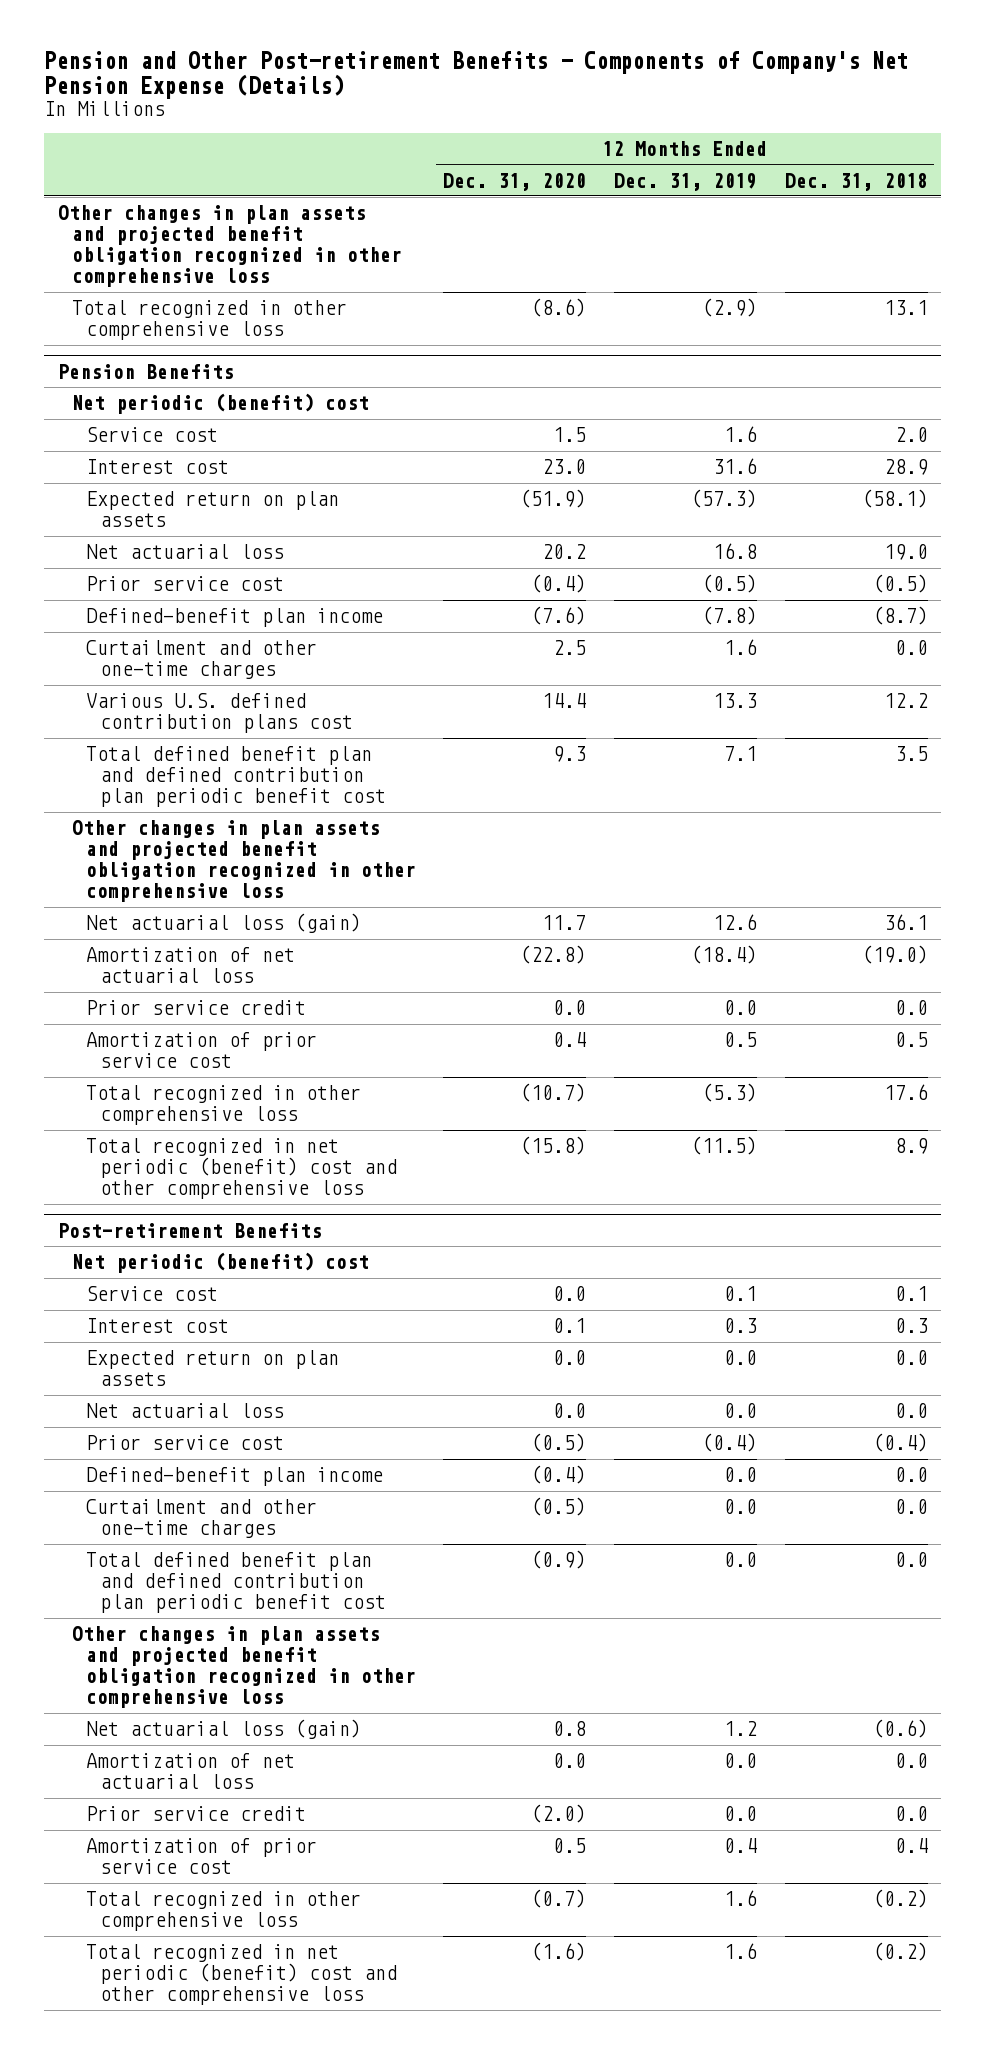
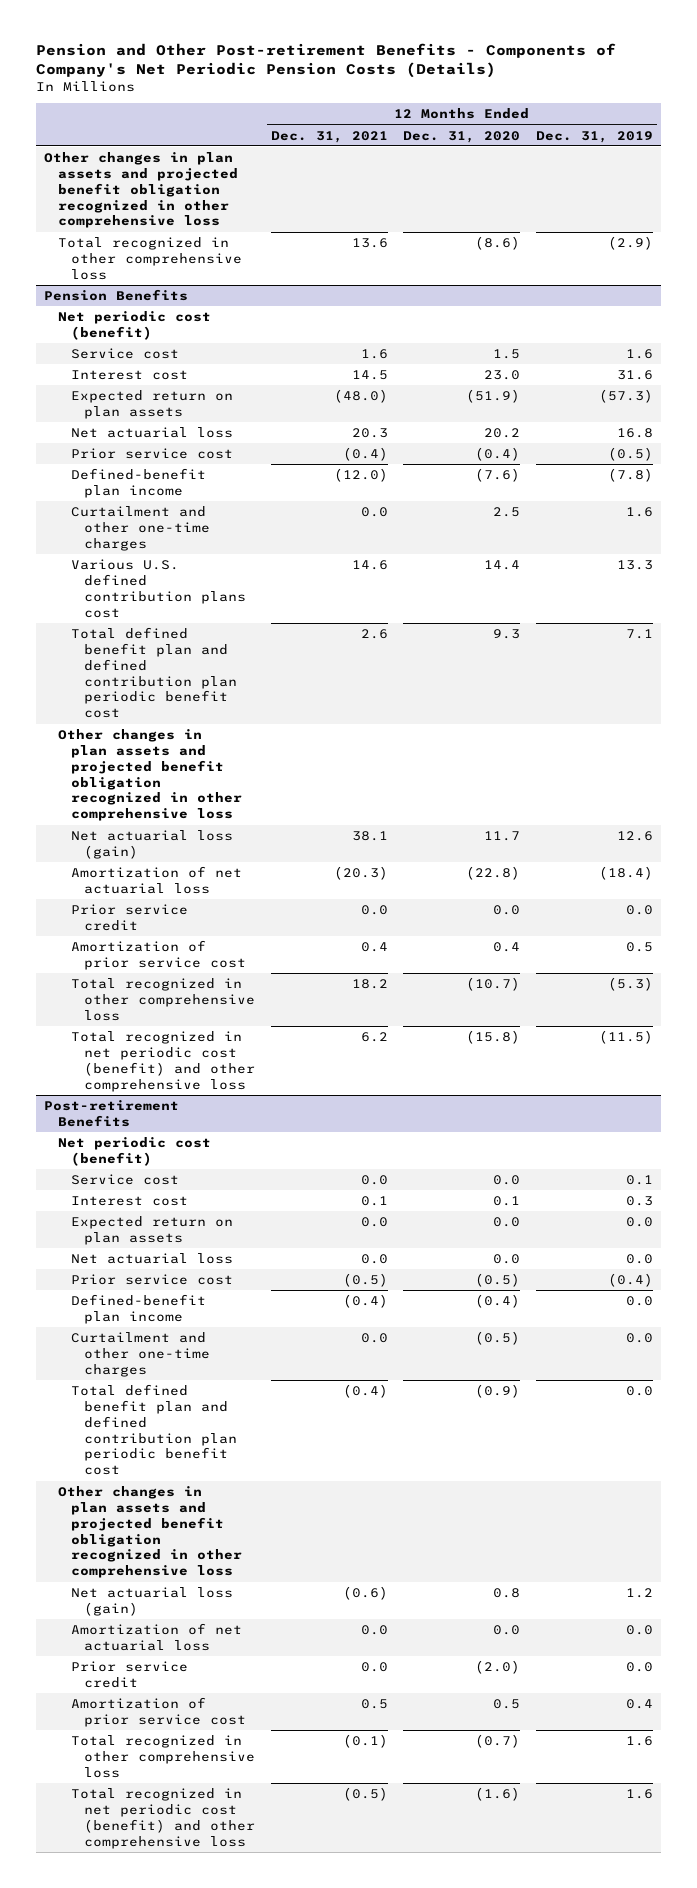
- Pension and Other Post-retirement Benefits - Components of Company's Net Pension Expense (Details)
+ Pension and Other Post-retirement Benefits - Components of Company's Net Periodic Pension Costs (Details)
- | 12 Months Ended Dec. 31, 2020 | 12 Months Ended Dec. 31, 2019 | 12 Months Ended Dec. 31, 2018
+ | 12 Months Ended Dec. 31, 2021 | 12 Months Ended Dec. 31, 2020 | 12 Months Ended Dec. 31, 2019
@ Pension Benefits
- Net periodic (benefit) cost
+ Net periodic cost (benefit)
- Total recognized in net periodic (benefit) cost and other comprehensive loss | (15.8) | (11.5) | 8.9
+ Total recognized in net periodic cost (benefit) and other comprehensive loss | 6.2 | (15.8) | (11.5)
@ Post-retirement Benefits
- Net periodic (benefit) cost
+ Net periodic cost (benefit)
- Total recognized in net periodic (benefit) cost and other comprehensive loss | (1.6) | 1.6 | (0.2)
+ Total recognized in net periodic cost (benefit) and other comprehensive loss | (0.5) | (1.6) | 1.6

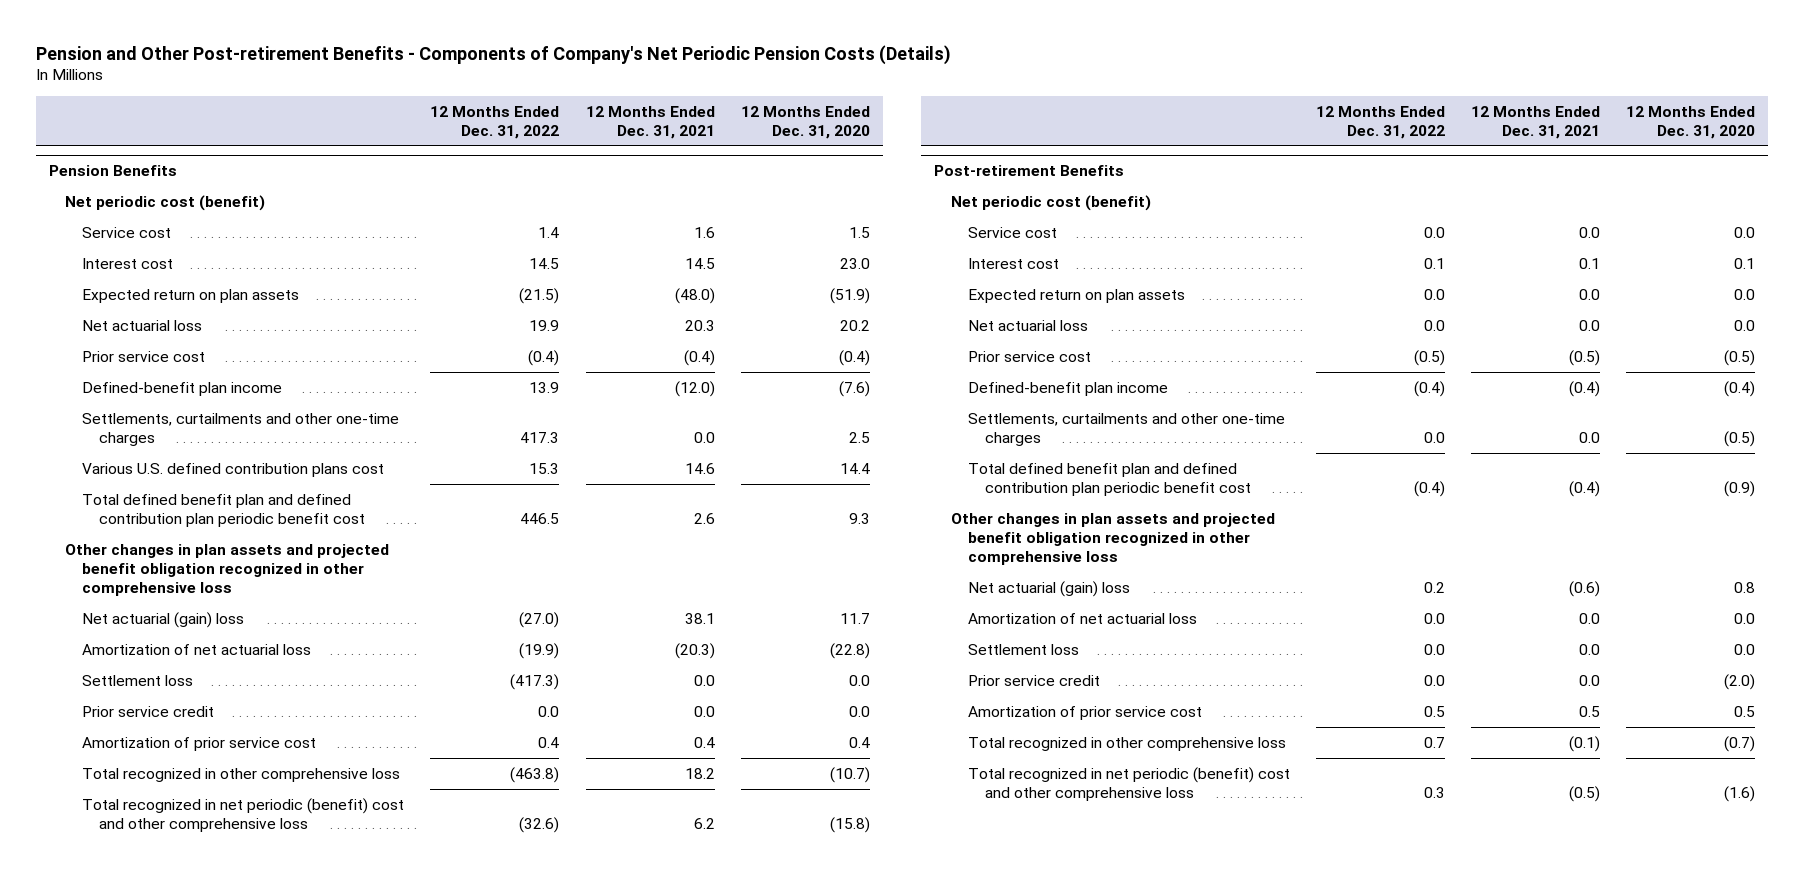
- | 12 Months Ended Dec. 31, 2021 | 12 Months Ended Dec. 31, 2020 | 12 Months Ended Dec. 31, 2019
+ | 12 Months Ended Dec. 31, 2022 | 12 Months Ended Dec. 31, 2021 | 12 Months Ended Dec. 31, 2020
- Other changes in plan assets and projected benefit obligation recognized in other comprehensive loss
- Total recognized in other comprehensive loss | 13.6 | (8.6) | (2.9)
@ Pension Benefits
- Curtailment and other one-time charges | 0.0 | 2.5 | 1.6
+ Settlements, curtailments and other one-time charges | 417.3 | 0.0 | 2.5
- Net actuarial loss (gain) | 38.1 | 11.7 | 12.6
+ Net actuarial (gain) loss | (27.0) | 38.1 | 11.7
+ Settlement loss | (417.3) | 0.0 | 0.0
- Total recognized in net periodic cost (benefit) and other comprehensive loss | 6.2 | (15.8) | (11.5)
+ Total recognized in net periodic (benefit) cost and other comprehensive loss | (32.6) | 6.2 | (15.8)
@ Post-retirement Benefits
- Curtailment and other one-time charges | 0.0 | (0.5) | 0.0
+ Settlements, curtailments and other one-time charges | 0.0 | 0.0 | (0.5)
- Net actuarial loss (gain) | (0.6) | 0.8 | 1.2
+ Net actuarial (gain) loss | 0.2 | (0.6) | 0.8
+ Settlement loss | 0.0 | 0.0 | 0.0
- Total recognized in net periodic cost (benefit) and other comprehensive loss | (0.5) | (1.6) | 1.6
+ Total recognized in net periodic (benefit) cost and other comprehensive loss | 0.3 | (0.5) | (1.6)

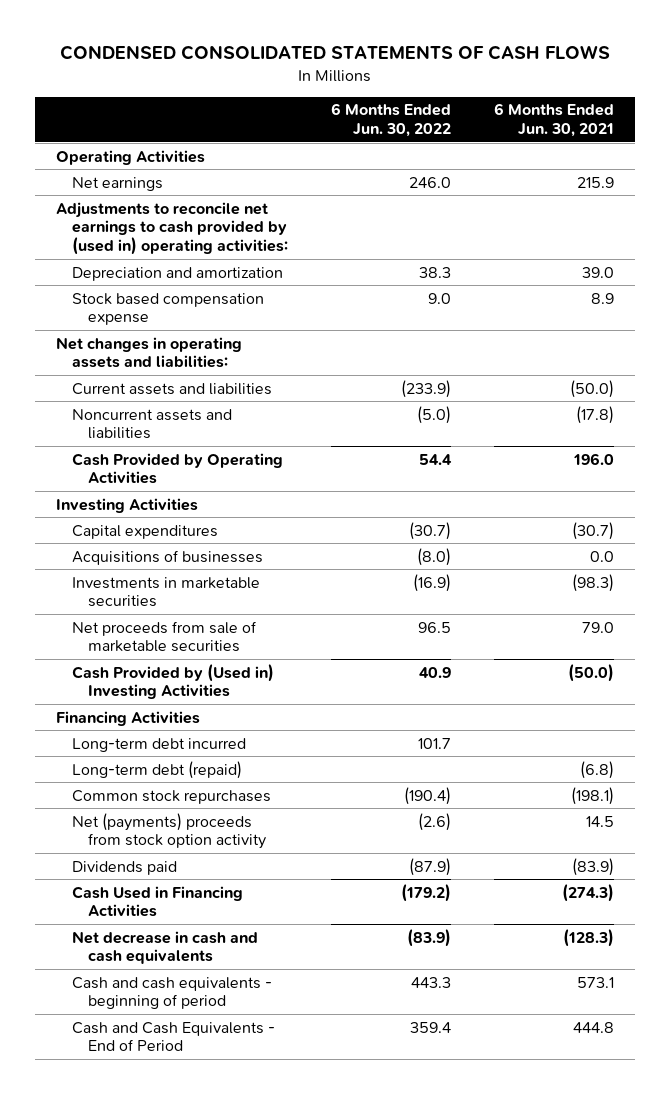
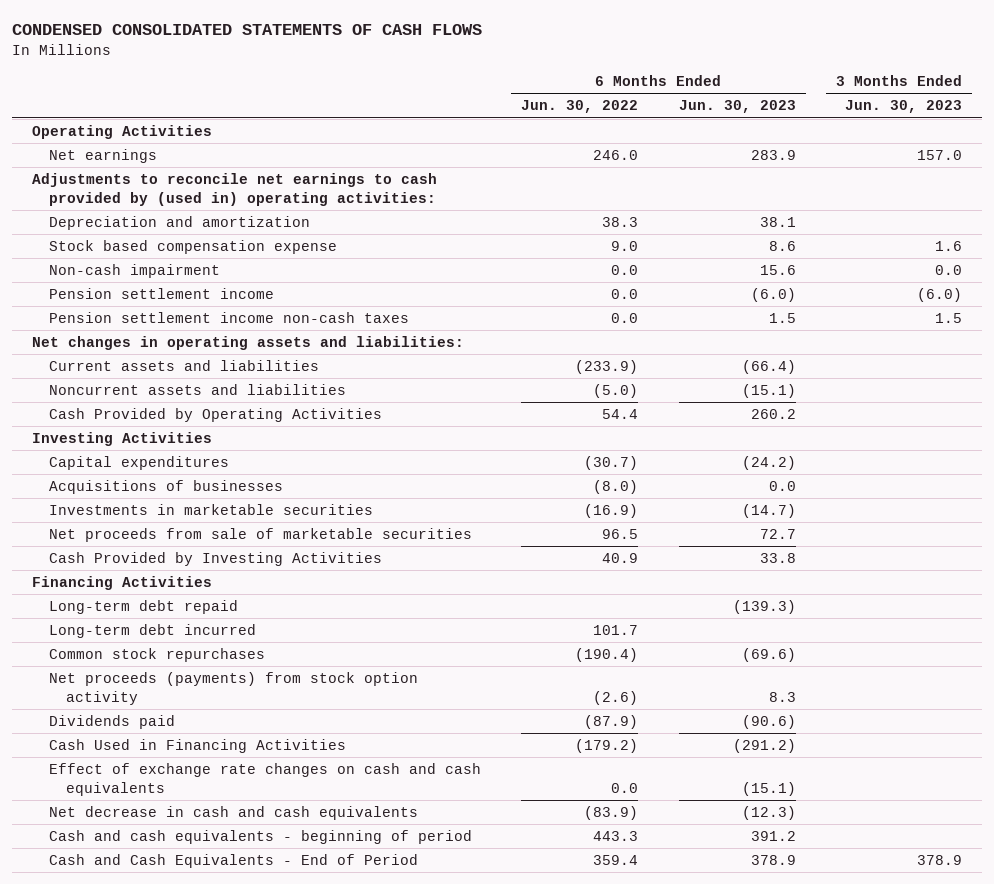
- | 6 Months Ended Jun. 30, 2022 | 6 Months Ended Jun. 30, 2021
+ | 6 Months Ended Jun. 30, 2022 | 6 Months Ended Jun. 30, 2023 | 3 Months Ended Jun. 30, 2023
+ Non-cash impairment | 0.0 | 15.6 | 0.0
+ Pension settlement income | 0.0 | (6.0) | (6.0)
+ Pension settlement income non-cash taxes | 0.0 | 1.5 | 1.5
- Cash Provided by (Used in) Investing Activities | 40.9 | (50.0)
+ Cash Provided by Investing Activities | 40.9 | 33.8 |
+ Long-term debt repaid | | (139.3) |
- Long-term debt (repaid) | | (6.8)
- Net (payments) proceeds from stock option activity | (2.6) | 14.5
+ Net proceeds (payments) from stock option activity | (2.6) | 8.3 |
+ Effect of exchange rate changes on cash and cash equivalents | 0.0 | (15.1) |

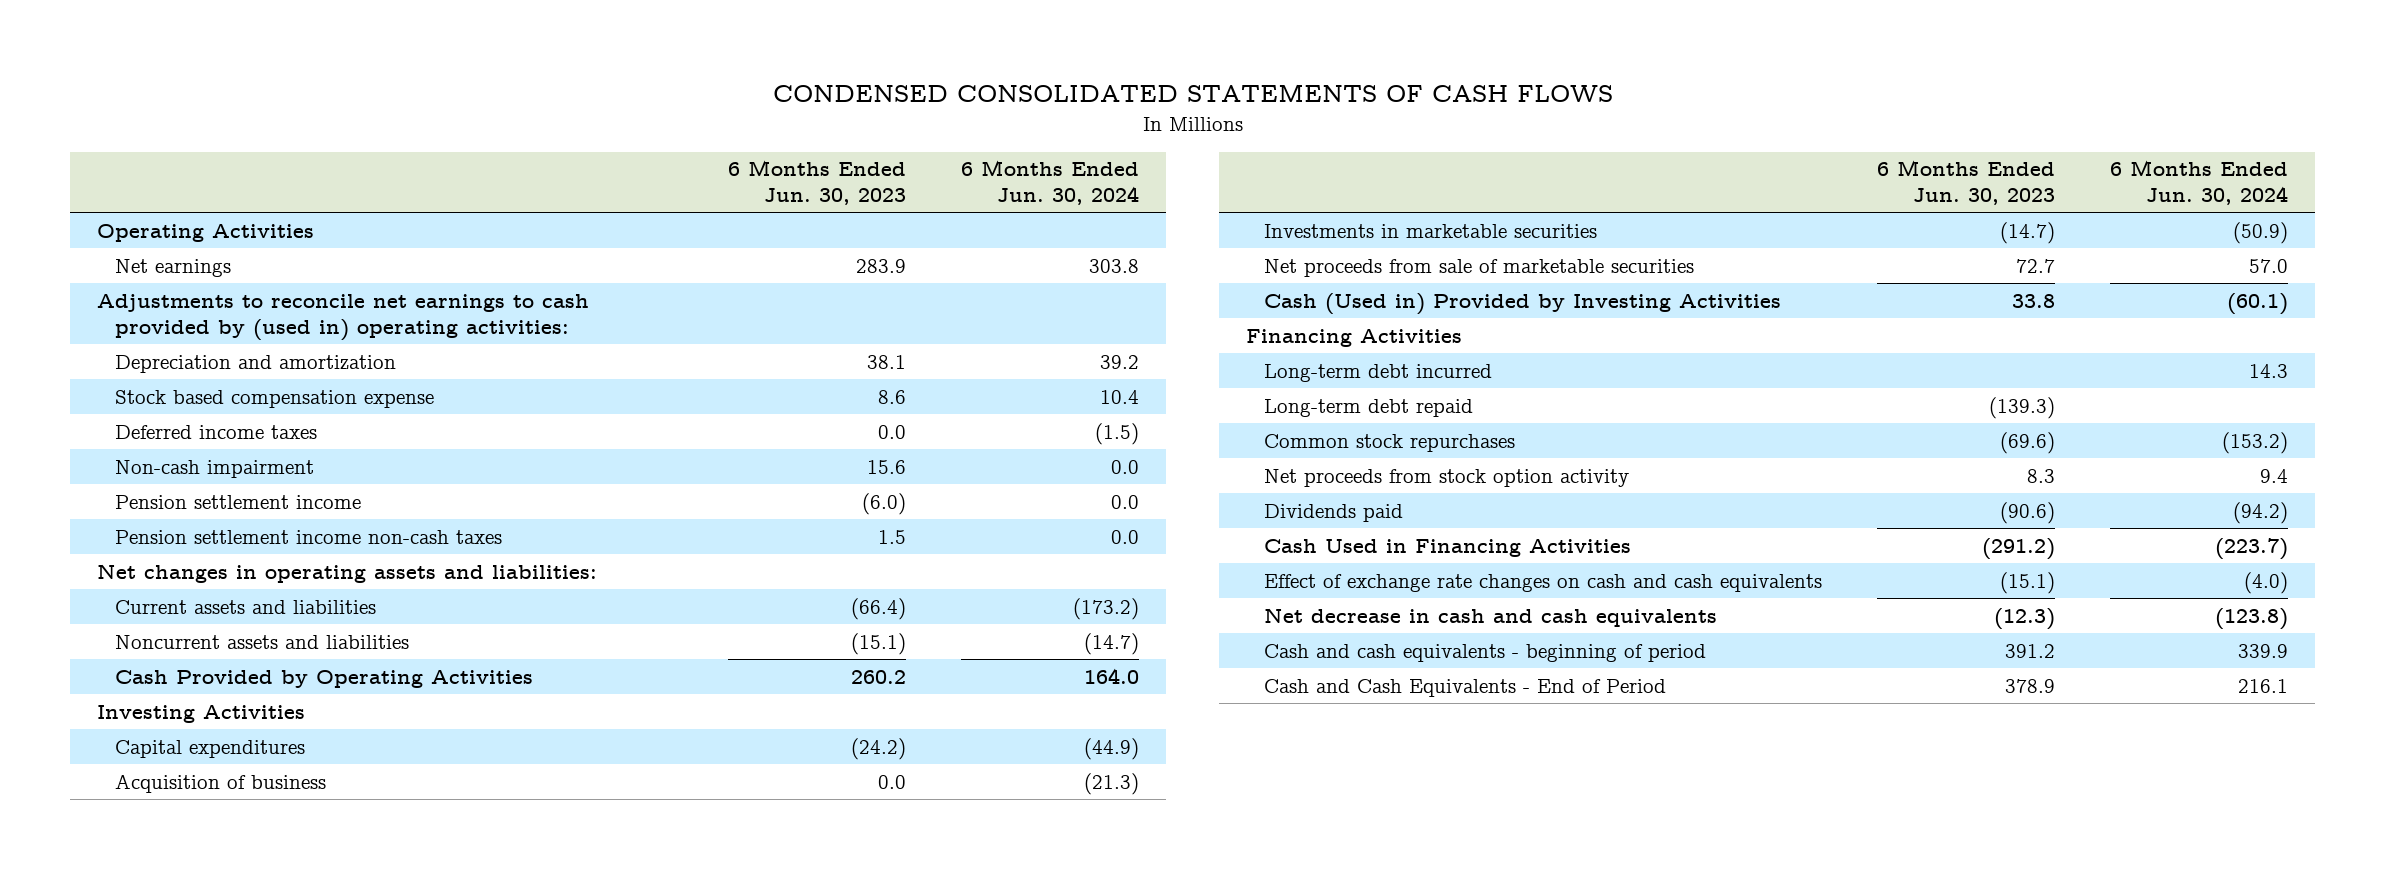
- | 6 Months Ended Jun. 30, 2022 | 6 Months Ended Jun. 30, 2023 | 3 Months Ended Jun. 30, 2023
+ | 6 Months Ended Jun. 30, 2023 | 6 Months Ended Jun. 30, 2024
+ Deferred income taxes | 0.0 | (1.5)
- Acquisitions of businesses | (8.0) | 0.0 |
+ Acquisition of business | 0.0 | (21.3)
- Cash Provided by Investing Activities | 40.9 | 33.8 |
+ Cash (Used in) Provided by Investing Activities | 33.8 | (60.1)
moved down: Long-term debt repaid | (139.3) |
- Net proceeds (payments) from stock option activity | (2.6) | 8.3 |
+ Net proceeds from stock option activity | 8.3 | 9.4

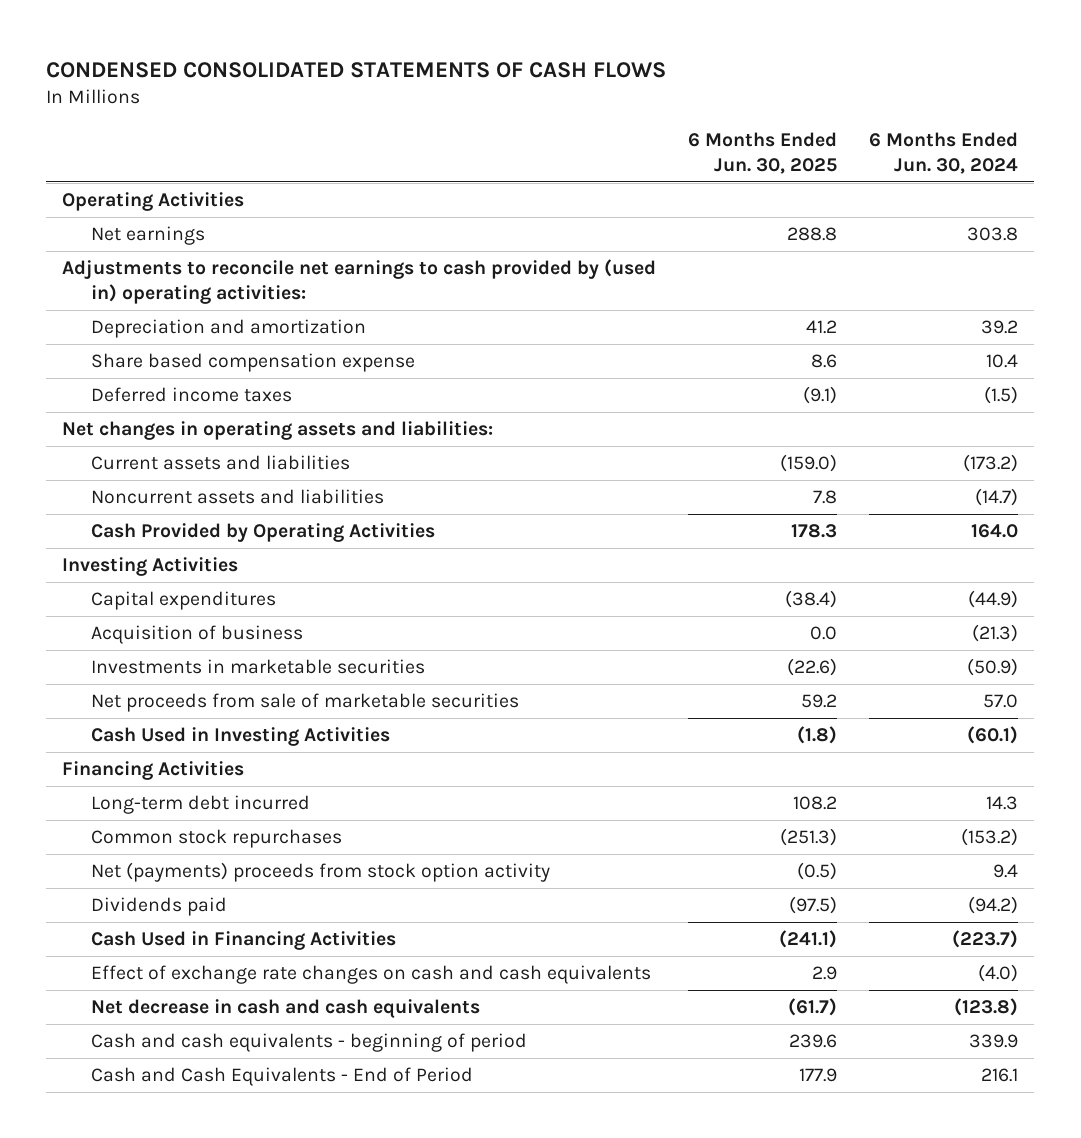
- | 6 Months Ended Jun. 30, 2023 | 6 Months Ended Jun. 30, 2024
+ | 6 Months Ended Jun. 30, 2025 | 6 Months Ended Jun. 30, 2024
- Stock based compensation expense | 8.6 | 10.4
+ Share based compensation expense | 8.6 | 10.4
- Non-cash impairment | 15.6 | 0.0
- Pension settlement income | (6.0) | 0.0
- Pension settlement income non-cash taxes | 1.5 | 0.0
- Cash (Used in) Provided by Investing Activities | 33.8 | (60.1)
+ Cash Used in Investing Activities | (1.8) | (60.1)
- Long-term debt repaid | (139.3) |
- Net proceeds from stock option activity | 8.3 | 9.4
+ Net (payments) proceeds from stock option activity | (0.5) | 9.4

